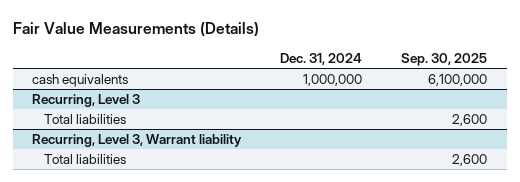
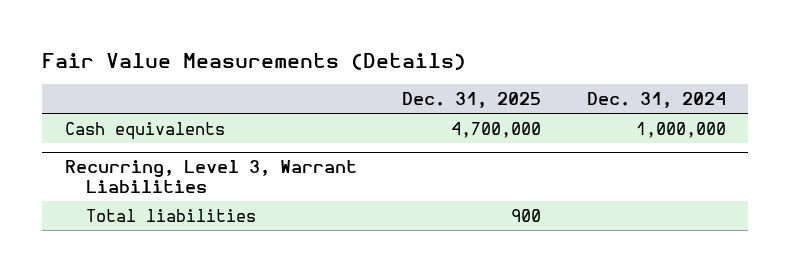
- | Dec. 31, 2024 | Sep. 30, 2025
+ | Dec. 31, 2025 | Dec. 31, 2024
- cash equivalents | 1,000,000 | 6,100,000
- Recurring, Level 3
- Total liabilities | | 2,600
- Recurring, Level 3, Warrant liability
+ Cash equivalents | 4,700,000 | 1,000,000
+ Recurring, Level 3, Warrant Liabilities

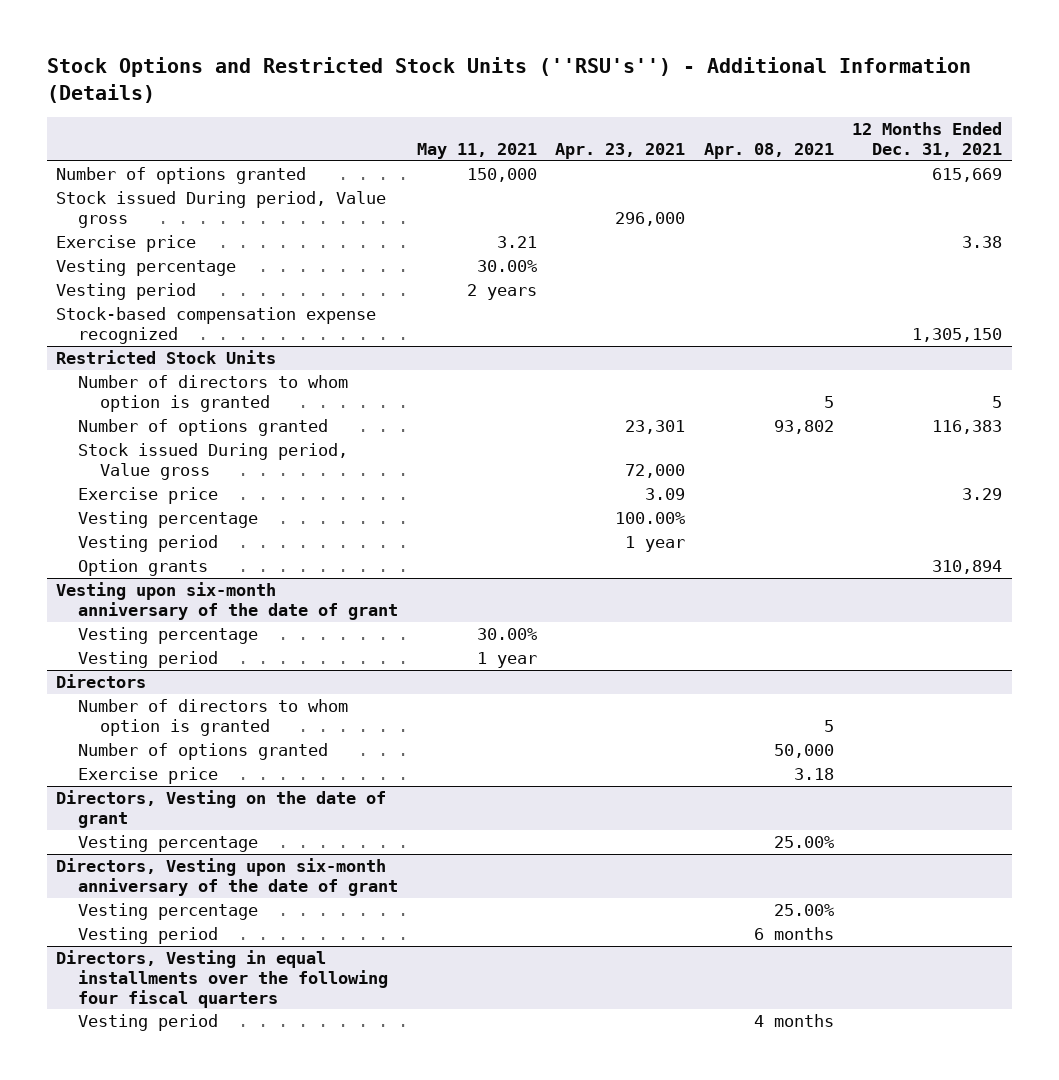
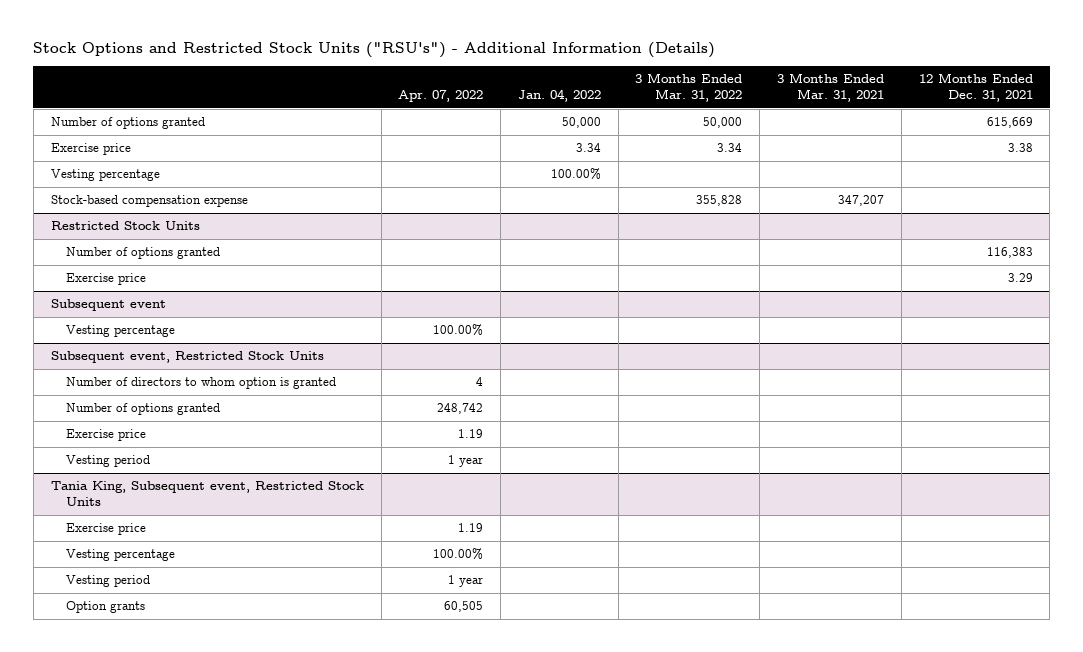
- Stock Options and Restricted Stock Units (''RSU's'') - Additional Information (Details)
+ Stock Options and Restricted Stock Units ("RSU's") - Additional Information (Details)
- | May 11, 2021 | Apr. 23, 2021 | Apr. 08, 2021 | 12 Months Ended Dec. 31, 2021
+ | Apr. 07, 2022 | Jan. 04, 2022 | 3 Months Ended Mar. 31, 2022 | 3 Months Ended Mar. 31, 2021 | 12 Months Ended Dec. 31, 2021
- Stock issued During period, Value gross | | 296,000 | |
- Vesting period | 2 years | | |
- Stock-based compensation expense recognized | | | | 1,305,150
+ Stock-based compensation expense | | | 355,828 | 347,207 |
@ Restricted Stock Units
- Number of directors to whom option is granted | | | 5 | 5
- Stock issued During period, Value gross | | 72,000 | |
- Vesting percentage | | 100.00% | |
- Vesting period | | 1 year | |
- Option grants | | | | 310,894
- Vesting upon six-month anniversary of the date of grant
- Vesting percentage | 30.00% | | |
- Vesting period | 1 year | | |
- Directors
- Number of directors to whom option is granted | | | 5 |
- Number of options granted | | | 50,000 |
- Exercise price | | | 3.18 |
- Directors, Vesting on the date of grant
- Vesting percentage | | | 25.00% |
- Directors, Vesting upon six-month anniversary of the date of grant
- Vesting percentage | | | 25.00% |
- Vesting period | | | 6 months |
- Directors, Vesting in equal installments over the following four fiscal quarters
- Vesting period | | | 4 months |
+ Subsequent event
+ Vesting percentage | 100.00% | | | |
+ Subsequent event, Restricted Stock Units
+ Number of directors to whom option is granted | 4 | | | |
+ Number of options granted | 248,742 | | | |
+ Exercise price | 1.19 | | | |
+ Vesting period | 1 year | | | |
+ Tania King, Subsequent event, Restricted Stock Units
+ Exercise price | 1.19 | | | |
+ Vesting percentage | 100.00% | | | |
+ Vesting period | 1 year | | | |
+ Option grants | 60,505 | | | |

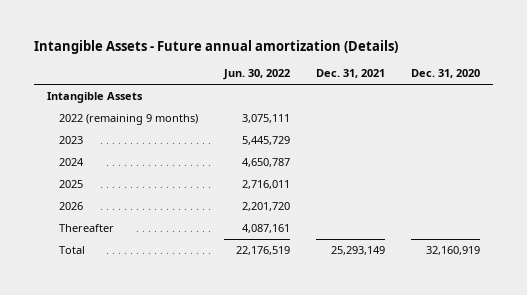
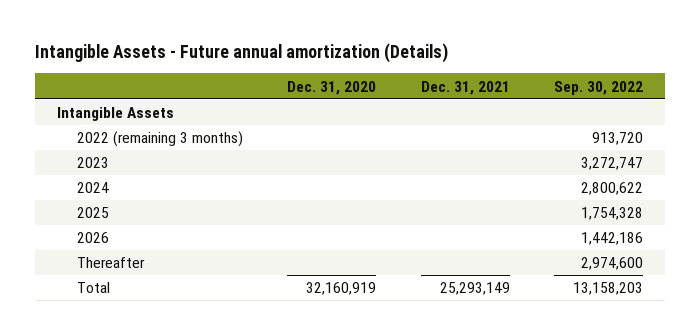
- | Jun. 30, 2022 | Dec. 31, 2021 | Dec. 31, 2020
+ | Dec. 31, 2020 | Dec. 31, 2021 | Sep. 30, 2022
- 2022 (remaining 9 months) | 3,075,111 | |
+ 2022 (remaining 3 months) | | | 913,720

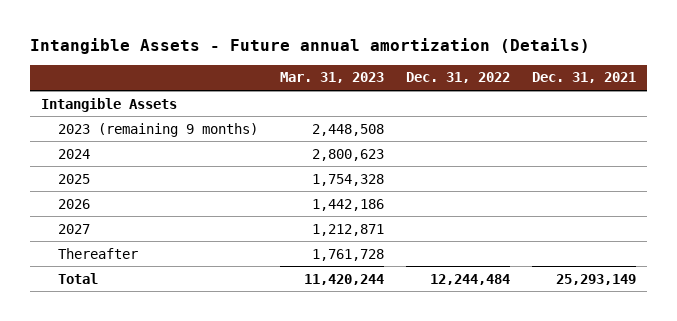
- | Dec. 31, 2020 | Dec. 31, 2021 | Sep. 30, 2022
+ | Mar. 31, 2023 | Dec. 31, 2022 | Dec. 31, 2021
- 2022 (remaining 3 months) | | | 913,720
- 2023 | | | 3,272,747
+ 2023 (remaining 9 months) | 2,448,508 | |
+ 2027 | 1,212,871 | |

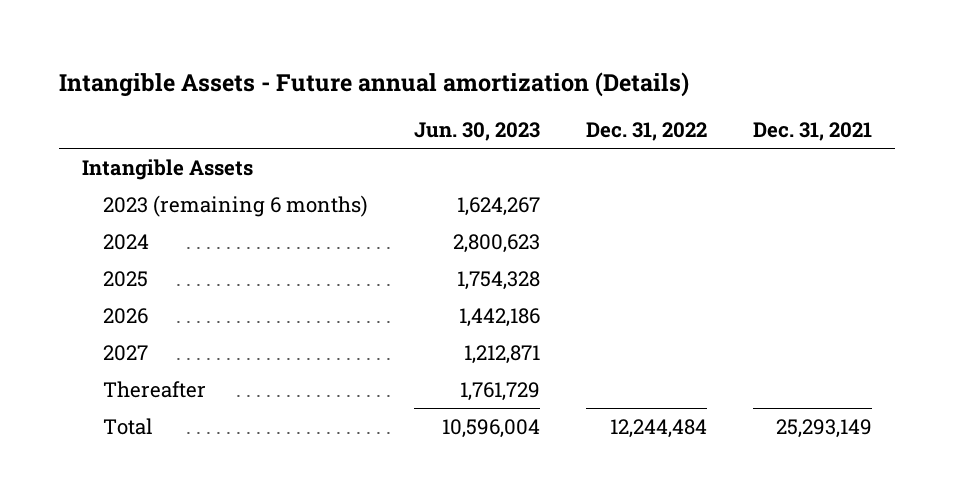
- | Mar. 31, 2023 | Dec. 31, 2022 | Dec. 31, 2021
+ | Jun. 30, 2023 | Dec. 31, 2022 | Dec. 31, 2021
- 2023 (remaining 9 months) | 2,448,508 | |
+ 2023 (remaining 6 months) | 1,624,267 | |

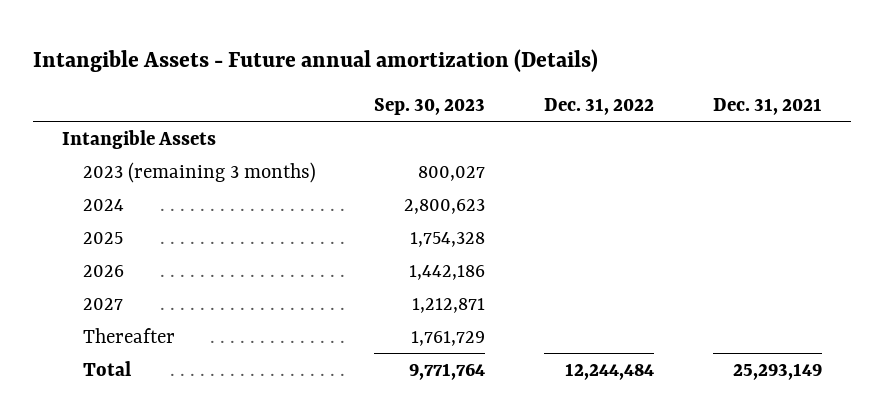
- | Jun. 30, 2023 | Dec. 31, 2022 | Dec. 31, 2021
+ | Sep. 30, 2023 | Dec. 31, 2022 | Dec. 31, 2021
- 2023 (remaining 6 months) | 1,624,267 | |
+ 2023 (remaining 3 months) | 800,027 | |

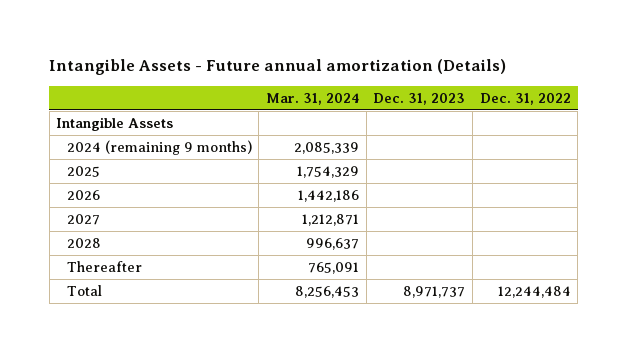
- | Sep. 30, 2023 | Dec. 31, 2022 | Dec. 31, 2021
+ | Mar. 31, 2024 | Dec. 31, 2023 | Dec. 31, 2022
- 2023 (remaining 3 months) | 800,027 | |
- 2024 | 2,800,623 | |
+ 2024 (remaining 9 months) | 2,085,339 | |
+ 2028 | 996,637 | |

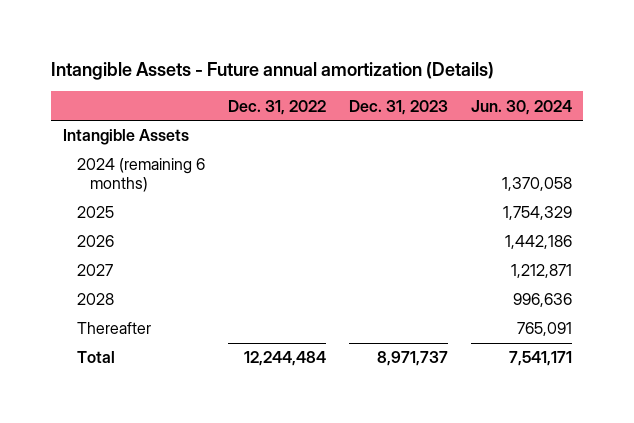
- | Mar. 31, 2024 | Dec. 31, 2023 | Dec. 31, 2022
+ | Dec. 31, 2022 | Dec. 31, 2023 | Jun. 30, 2024
- 2024 (remaining 9 months) | 2,085,339 | |
+ 2024 (remaining 6 months) | | | 1,370,058

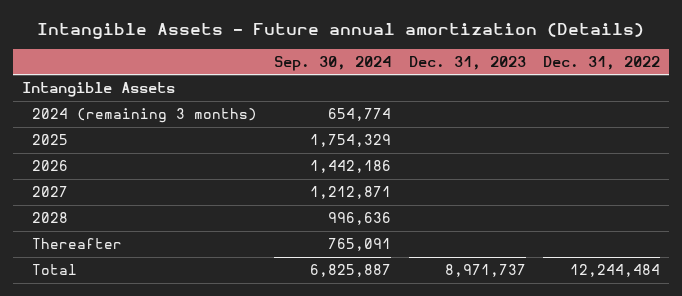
- | Dec. 31, 2022 | Dec. 31, 2023 | Jun. 30, 2024
+ | Sep. 30, 2024 | Dec. 31, 2023 | Dec. 31, 2022
- 2024 (remaining 6 months) | | | 1,370,058
+ 2024 (remaining 3 months) | 654,774 | |

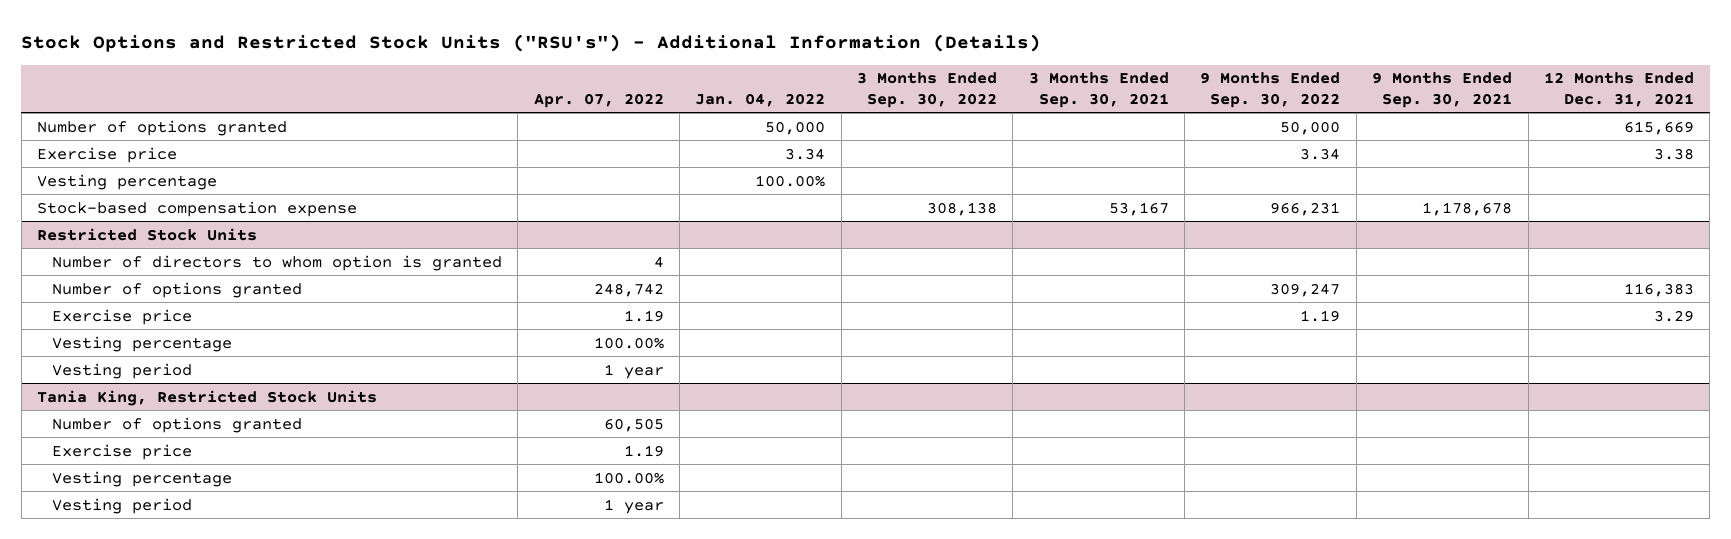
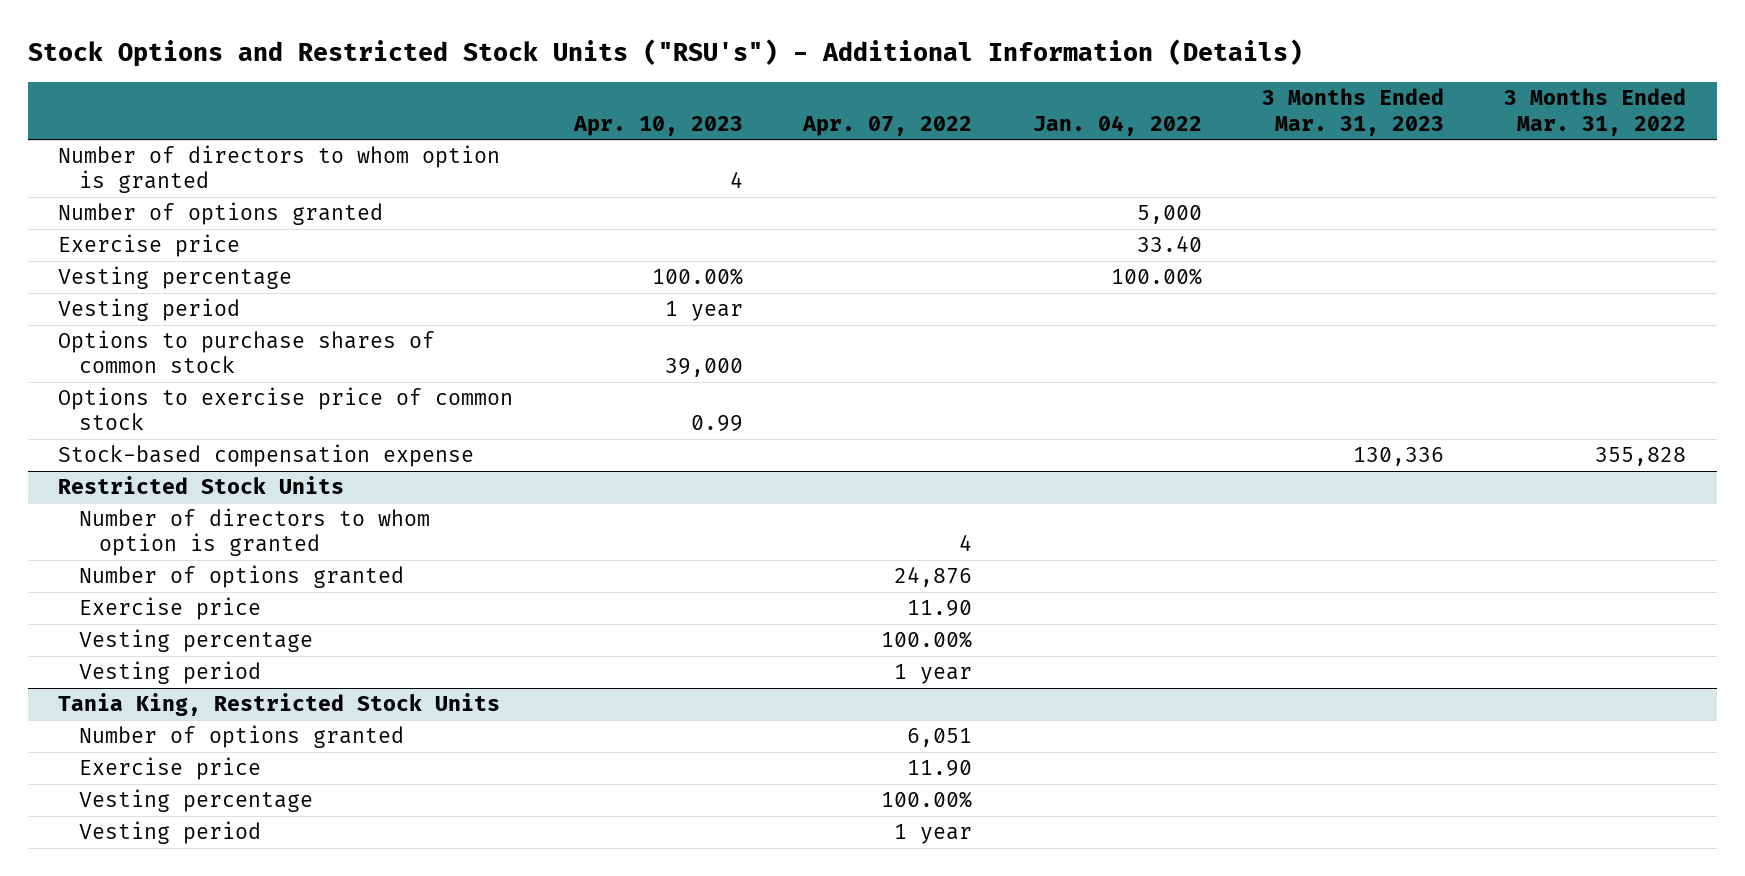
- | Apr. 07, 2022 | Jan. 04, 2022 | 3 Months Ended Sep. 30, 2022 | 3 Months Ended Sep. 30, 2021 | 9 Months Ended Sep. 30, 2022 | 9 Months Ended Sep. 30, 2021 | 12 Months Ended Dec. 31, 2021
+ | Apr. 10, 2023 | Apr. 07, 2022 | Jan. 04, 2022 | 3 Months Ended Mar. 31, 2023 | 3 Months Ended Mar. 31, 2022
- Number of options granted | | 50,000 | | | 50,000 | | 615,669
- Exercise price | | 3.34 | | | 3.34 | | 3.38
+ Number of directors to whom option is granted | 4 | | | |
+ Number of options granted | | | 5,000 | |
+ Exercise price | | | 33.40 | |
+ Vesting period | 1 year | | | |
+ Options to purchase shares of common stock | 39,000 | | | |
+ Options to exercise price of common stock | 0.99 | | | |
@ Restricted Stock Units
- Number of options granted | 248,742 | | | | 309,247 | | 116,383
- Exercise price | 1.19 | | | | 1.19 | | 3.29
+ Number of options granted | | 24,876 | | |
+ Exercise price | | 11.90 | | |
@ Tania King, Restricted Stock Units
- Number of options granted | 60,505 | | | | | |
- Exercise price | 1.19 | | | | | |
+ Number of options granted | | 6,051 | | |
+ Exercise price | | 11.90 | | |

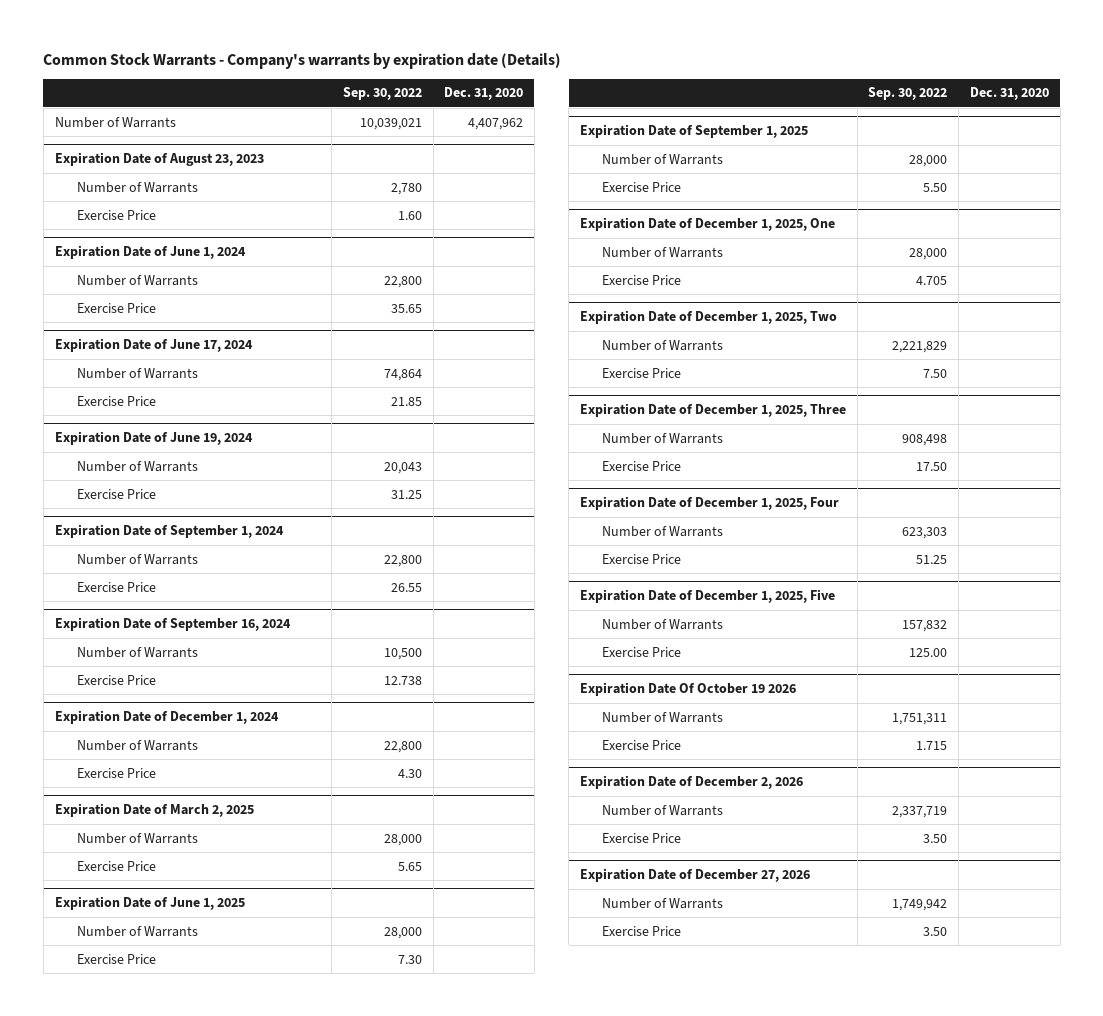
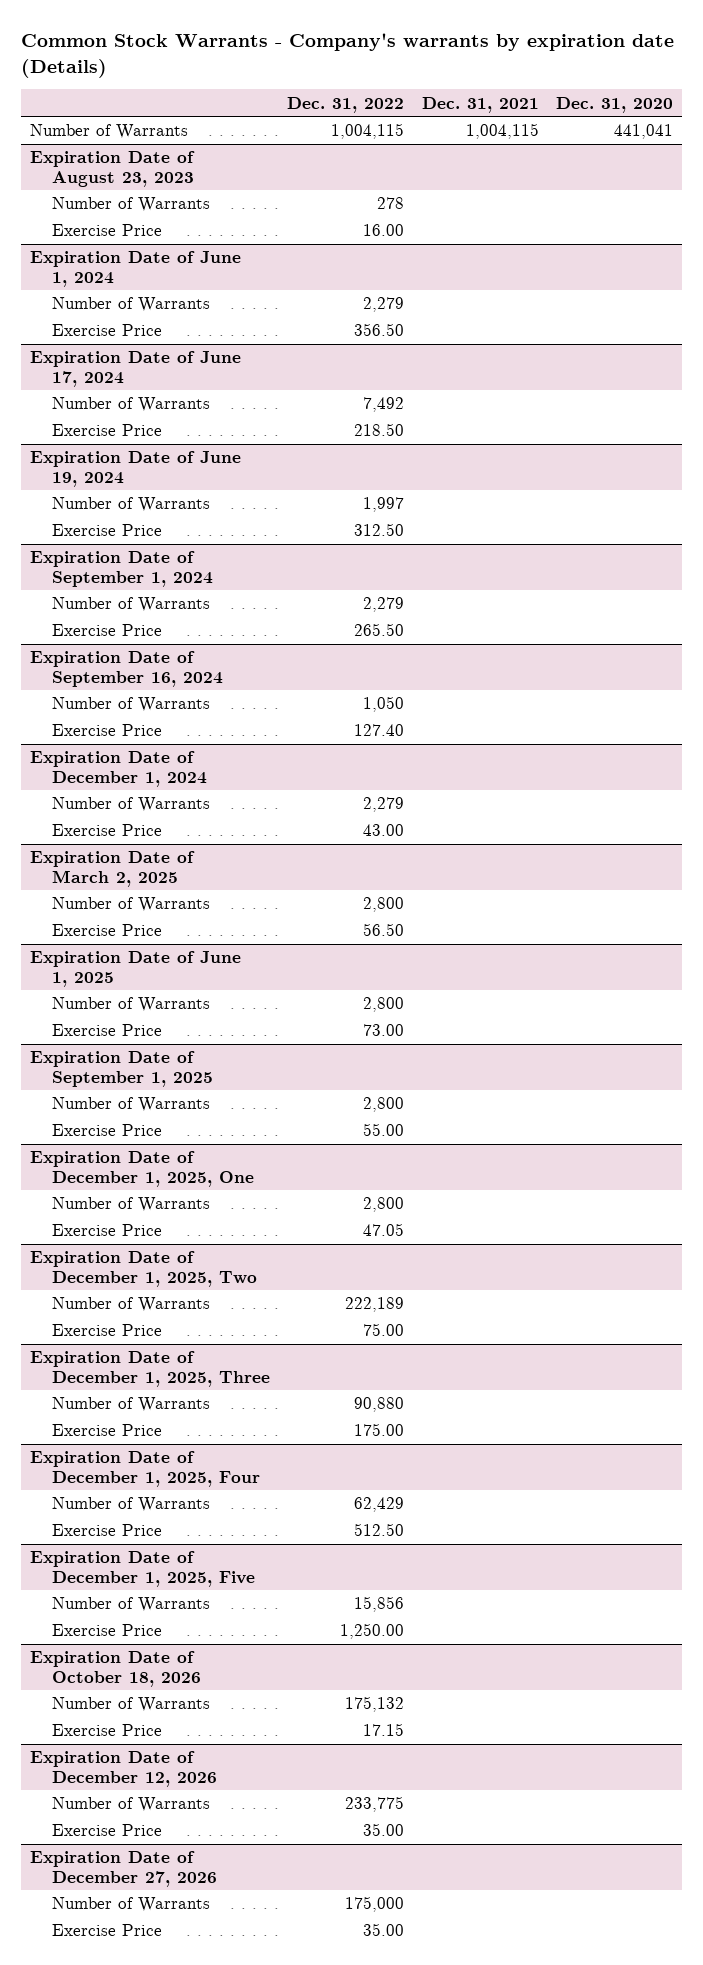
- | Sep. 30, 2022 | Dec. 31, 2020
+ | Dec. 31, 2022 | Dec. 31, 2021 | Dec. 31, 2020
- Number of Warrants | 10,039,021 | 4,407,962
+ Number of Warrants | 1,004,115 | 1,004,115 | 441,041
- Expiration Date Of October 19 2026
- Number of Warrants | 1,751,311 |
- Exercise Price | 1.715 |
- Expiration Date of December 2, 2026
- Number of Warrants | 2,337,719 |
- Exercise Price | 3.50 |
+ Expiration Date of October 18, 2026
+ Number of Warrants | 175,132 | |
+ Exercise Price | 17.15 | |
+ Expiration Date of December 12, 2026
+ Number of Warrants | 233,775 | |
+ Exercise Price | 35.00 | |

